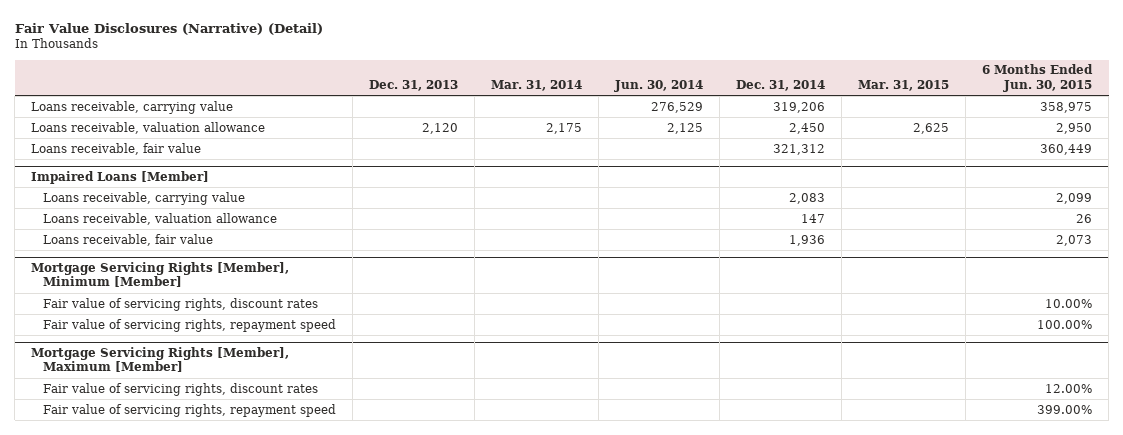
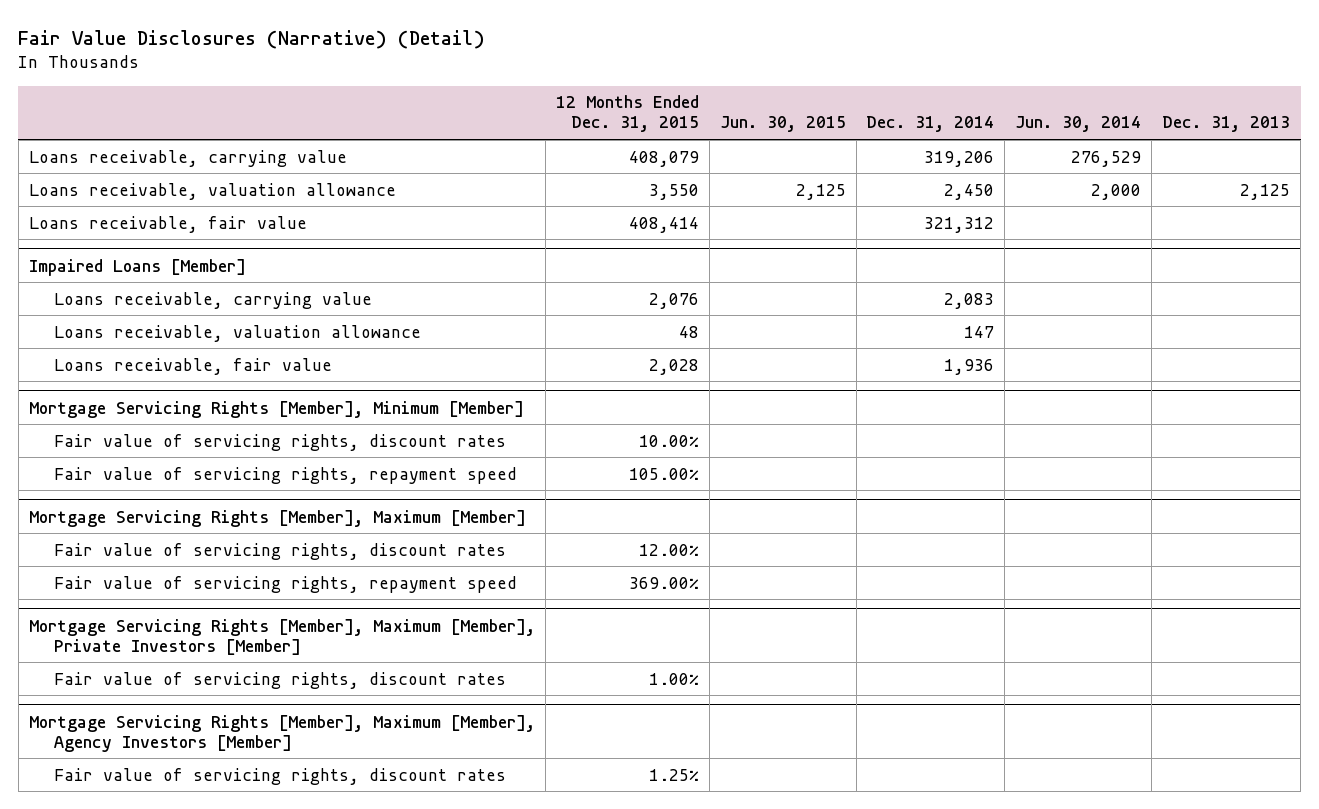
- | Dec. 31, 2013 | Mar. 31, 2014 | Jun. 30, 2014 | Dec. 31, 2014 | Mar. 31, 2015 | 6 Months Ended Jun. 30, 2015
+ | 12 Months Ended Dec. 31, 2015 | Jun. 30, 2015 | Dec. 31, 2014 | Jun. 30, 2014 | Dec. 31, 2013
- Loans receivable, valuation allowance | 2,120 | 2,175 | 2,125 | 2,450 | 2,625 | 2,950
+ Loans receivable, valuation allowance | 3,550 | 2,125 | 2,450 | 2,000 | 2,125
+ Mortgage Servicing Rights [Member], Maximum [Member], Private Investors [Member]
+ Fair value of servicing rights, discount rates | 1.00% | | | |
+ Mortgage Servicing Rights [Member], Maximum [Member], Agency Investors [Member]
+ Fair value of servicing rights, discount rates | 1.25% | | | |

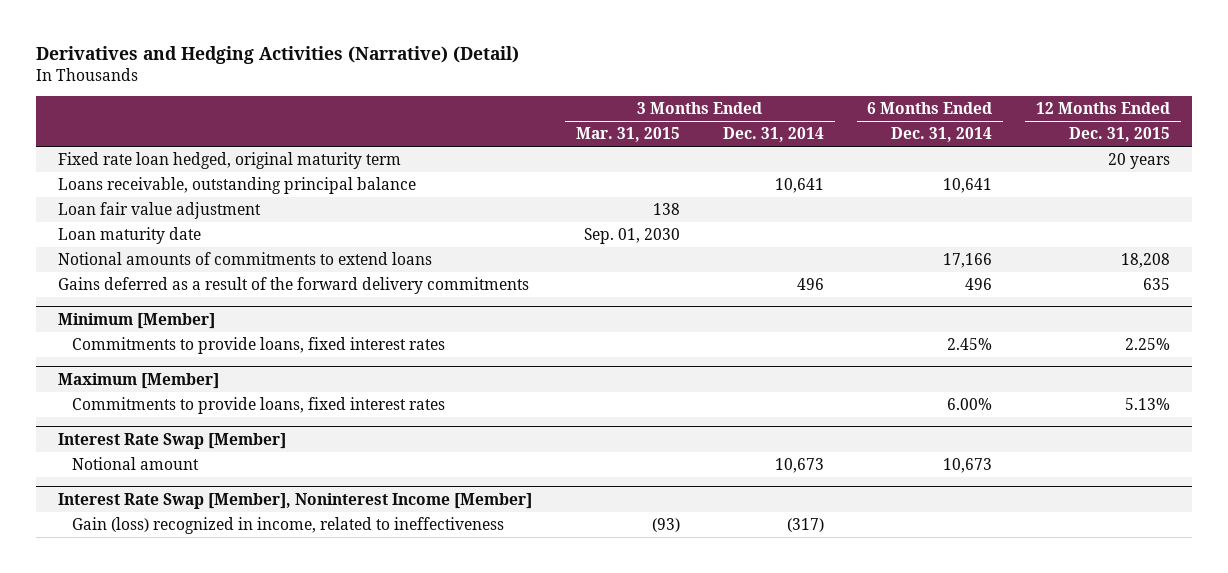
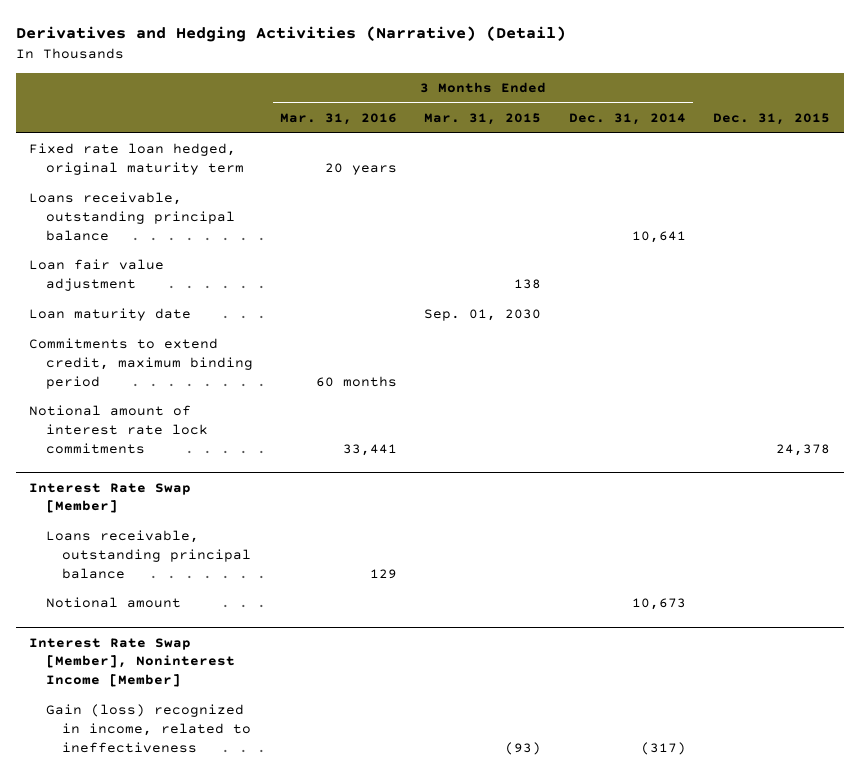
- | 3 Months Ended Mar. 31, 2015 | 3 Months Ended Dec. 31, 2014 | 6 Months Ended Dec. 31, 2014 | 12 Months Ended Dec. 31, 2015
+ | 3 Months Ended Mar. 31, 2016 | 3 Months Ended Mar. 31, 2015 | 3 Months Ended Dec. 31, 2014 | Dec. 31, 2015
- Notional amounts of commitments to extend loans | | | 17,166 | 18,208
- Gains deferred as a result of the forward delivery commitments | | 496 | 496 | 635
- Minimum [Member]
- Commitments to provide loans, fixed interest rates | | | 2.45% | 2.25%
- Maximum [Member]
- Commitments to provide loans, fixed interest rates | | | 6.00% | 5.13%
+ Commitments to extend credit, maximum binding period | 60 months | | |
+ Notional amount of interest rate lock commitments | 33,441 | | | 24,378
@ Interest Rate Swap [Member]
+ Loans receivable, outstanding principal balance | 129 | | |

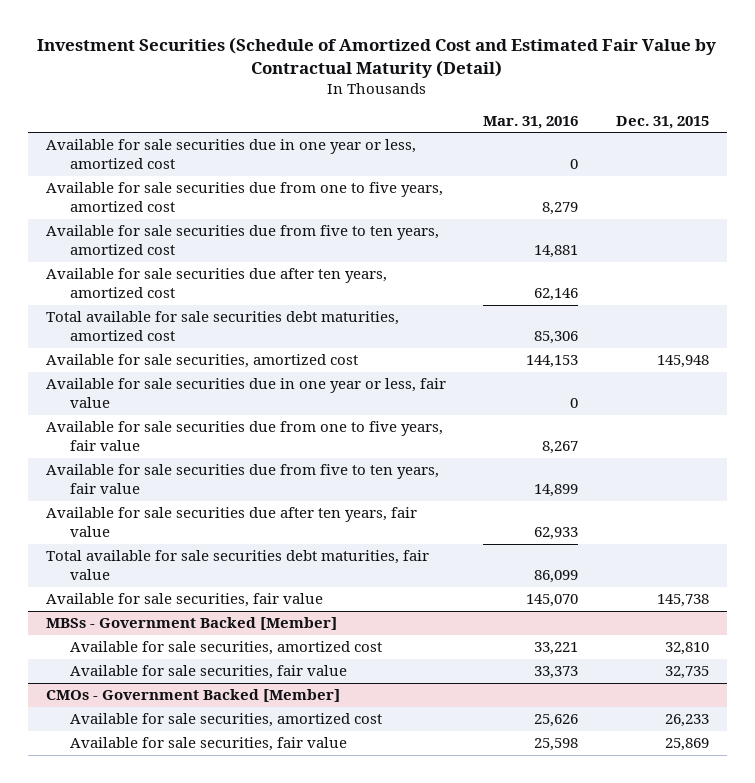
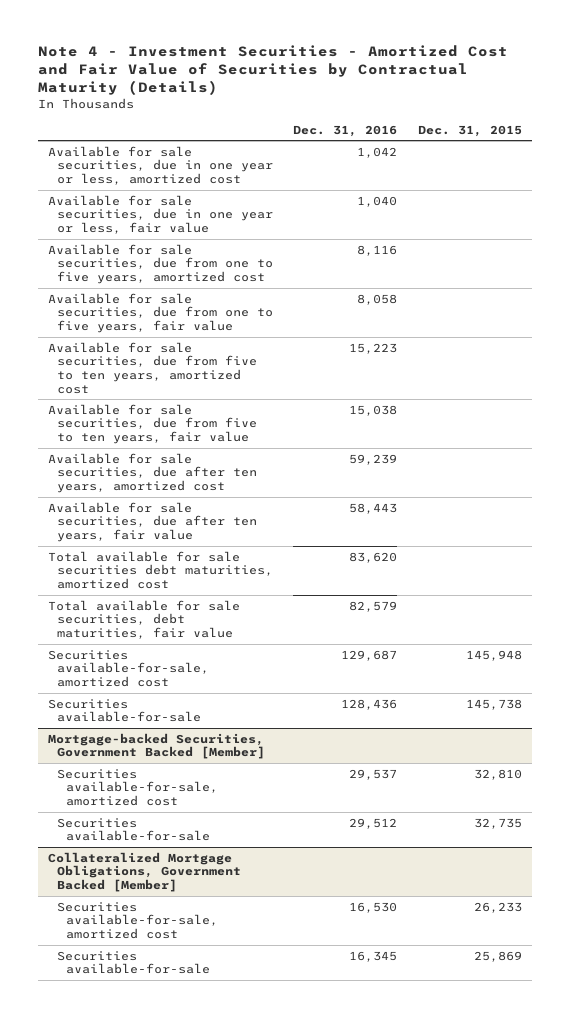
- Investment Securities (Schedule of Amortized Cost and Estimated Fair Value by Contractual Maturity (Detail)
+ Note 4 - Investment Securities - Amortized Cost and Fair Value of Securities by Contractual Maturity (Details)
- | Mar. 31, 2016 | Dec. 31, 2015
+ | Dec. 31, 2016 | Dec. 31, 2015
- Available for sale securities due in one year or less, amortized cost | 0 |
- Available for sale securities due from one to five years, amortized cost | 8,279 |
- Available for sale securities due from five to ten years, amortized cost | 14,881 |
- Available for sale securities due after ten years, amortized cost | 62,146 |
+ Available for sale securities, due in one year or less, amortized cost | 1,042 |
+ Available for sale securities, due in one year or less, fair value | 1,040 |
+ Available for sale securities, due from one to five years, amortized cost | 8,116 |
+ Available for sale securities, due from one to five years, fair value | 8,058 |
+ Available for sale securities, due from five to ten years, amortized cost | 15,223 |
+ Available for sale securities, due from five to ten years, fair value | 15,038 |
+ Available for sale securities, due after ten years, amortized cost | 59,239 |
+ Available for sale securities, due after ten years, fair value | 58,443 |
- Available for sale securities, amortized cost | 144,153 | 145,948
- Available for sale securities due in one year or less, fair value | 0 |
- Available for sale securities due from one to five years, fair value | 8,267 |
- Available for sale securities due from five to ten years, fair value | 14,899 |
- Available for sale securities due after ten years, fair value | 62,933 |
- Total available for sale securities debt maturities, fair value | 86,099 |
- Available for sale securities, fair value | 145,070 | 145,738
- MBSs - Government Backed [Member]
- Available for sale securities, amortized cost | 33,221 | 32,810
- Available for sale securities, fair value | 33,373 | 32,735
- CMOs - Government Backed [Member]
- Available for sale securities, amortized cost | 25,626 | 26,233
- Available for sale securities, fair value | 25,598 | 25,869
+ Total available for sale securities, debt maturities, fair value | 82,579 |
+ Securities available-for-sale, amortized cost | 129,687 | 145,948
+ Securities available-for-sale | 128,436 | 145,738
+ Mortgage-backed Securities, Government Backed [Member]
+ Securities available-for-sale, amortized cost | 29,537 | 32,810
+ Securities available-for-sale | 29,512 | 32,735
+ Collateralized Mortgage Obligations, Government Backed [Member]
+ Securities available-for-sale, amortized cost | 16,530 | 26,233
+ Securities available-for-sale | 16,345 | 25,869

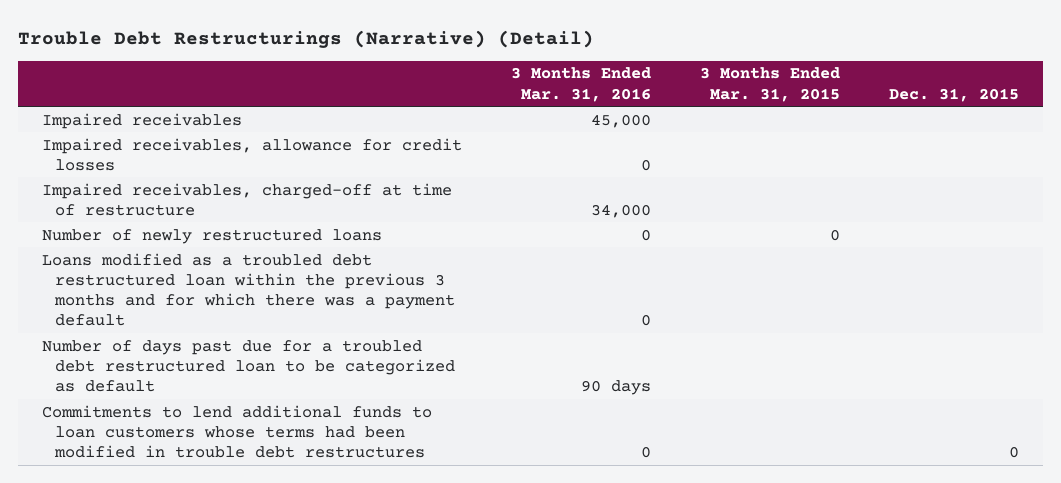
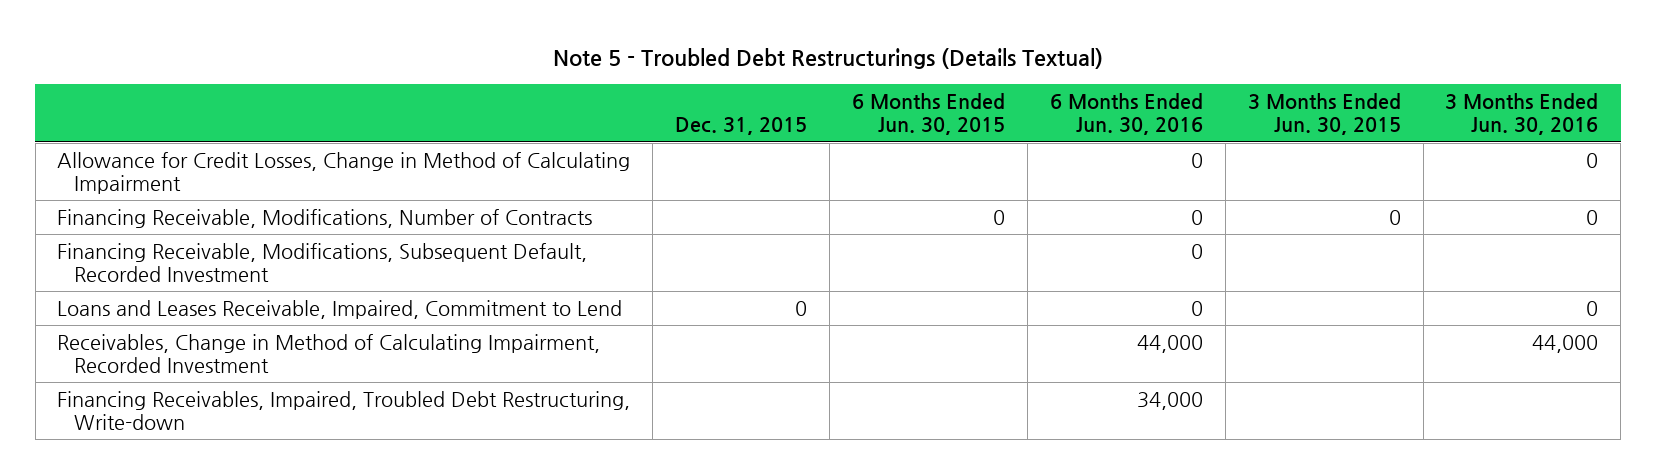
- Trouble Debt Restructurings (Narrative) (Detail)
+ Note 5 - Troubled Debt Restructurings (Details Textual)
- | 3 Months Ended Mar. 31, 2016 | 3 Months Ended Mar. 31, 2015 | Dec. 31, 2015
+ | Dec. 31, 2015 | 6 Months Ended Jun. 30, 2015 | 6 Months Ended Jun. 30, 2016 | 3 Months Ended Jun. 30, 2015 | 3 Months Ended Jun. 30, 2016
- Impaired receivables | 45,000 | |
- Impaired receivables, allowance for credit losses | 0 | |
- Impaired receivables, charged-off at time of restructure | 34,000 | |
- Number of newly restructured loans | 0 | 0 |
- Loans modified as a troubled debt restructured loan within the previous 3 months and for which there was a payment default | 0 | |
- Number of days past due for a troubled debt restructured loan to be categorized as default | 90 days | |
- Commitments to lend additional funds to loan customers whose terms had been modified in trouble debt restructures | 0 | | 0
+ Allowance for Credit Losses, Change in Method of Calculating Impairment | | | 0 | | 0
+ Financing Receivable, Modifications, Number of Contracts | | 0 | 0 | 0 | 0
+ Financing Receivable, Modifications, Subsequent Default, Recorded Investment | | | 0 | |
+ Loans and Leases Receivable, Impaired, Commitment to Lend | 0 | | 0 | | 0
+ Receivables, Change in Method of Calculating Impairment, Recorded Investment | | | 44,000 | | 44,000
+ Financing Receivables, Impaired, Troubled Debt Restructuring, Write-down | | | 34,000 | |

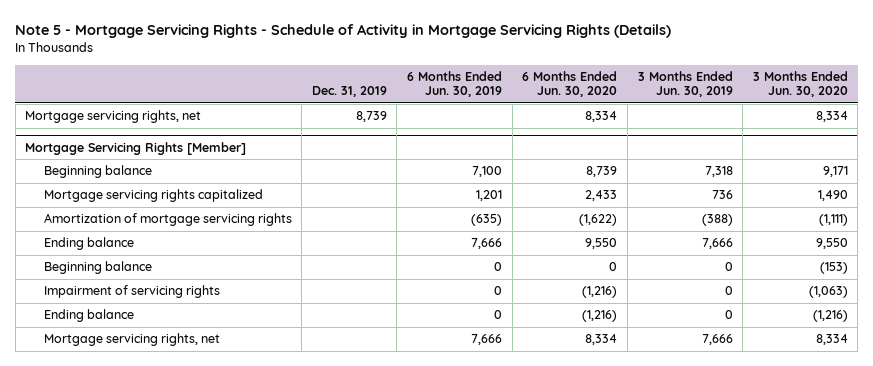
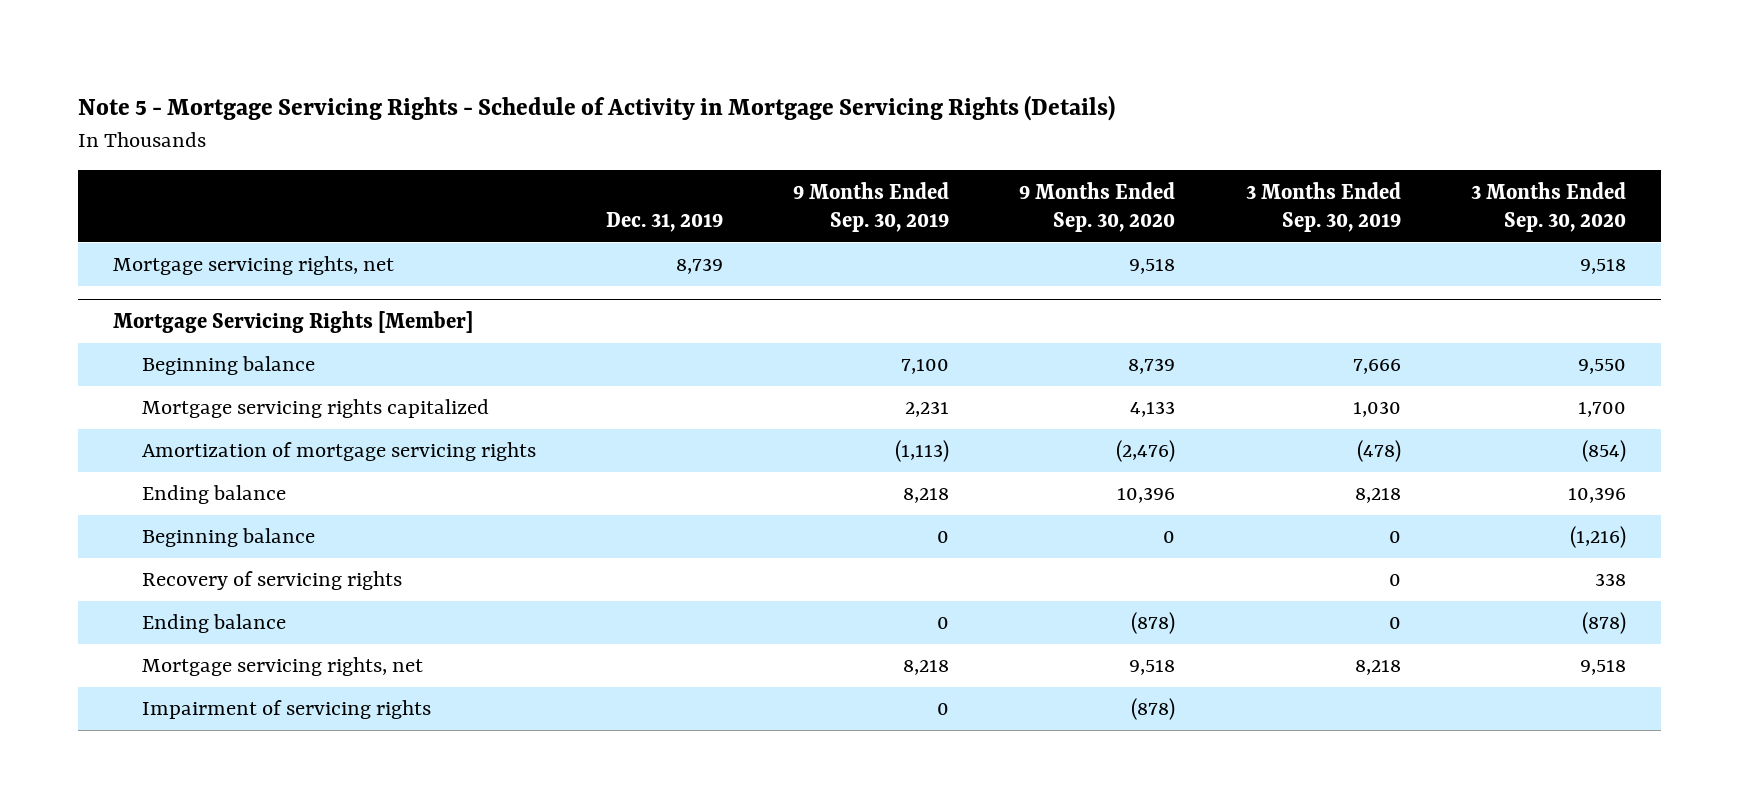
- | Dec. 31, 2019 | 6 Months Ended Jun. 30, 2019 | 6 Months Ended Jun. 30, 2020 | 3 Months Ended Jun. 30, 2019 | 3 Months Ended Jun. 30, 2020
+ | Dec. 31, 2019 | 9 Months Ended Sep. 30, 2019 | 9 Months Ended Sep. 30, 2020 | 3 Months Ended Sep. 30, 2019 | 3 Months Ended Sep. 30, 2020
@ Mortgage Servicing Rights [Member]
+ Recovery of servicing rights | | | | 0 | 338
moved down: Impairment of servicing rights | | 0 | (878) | |

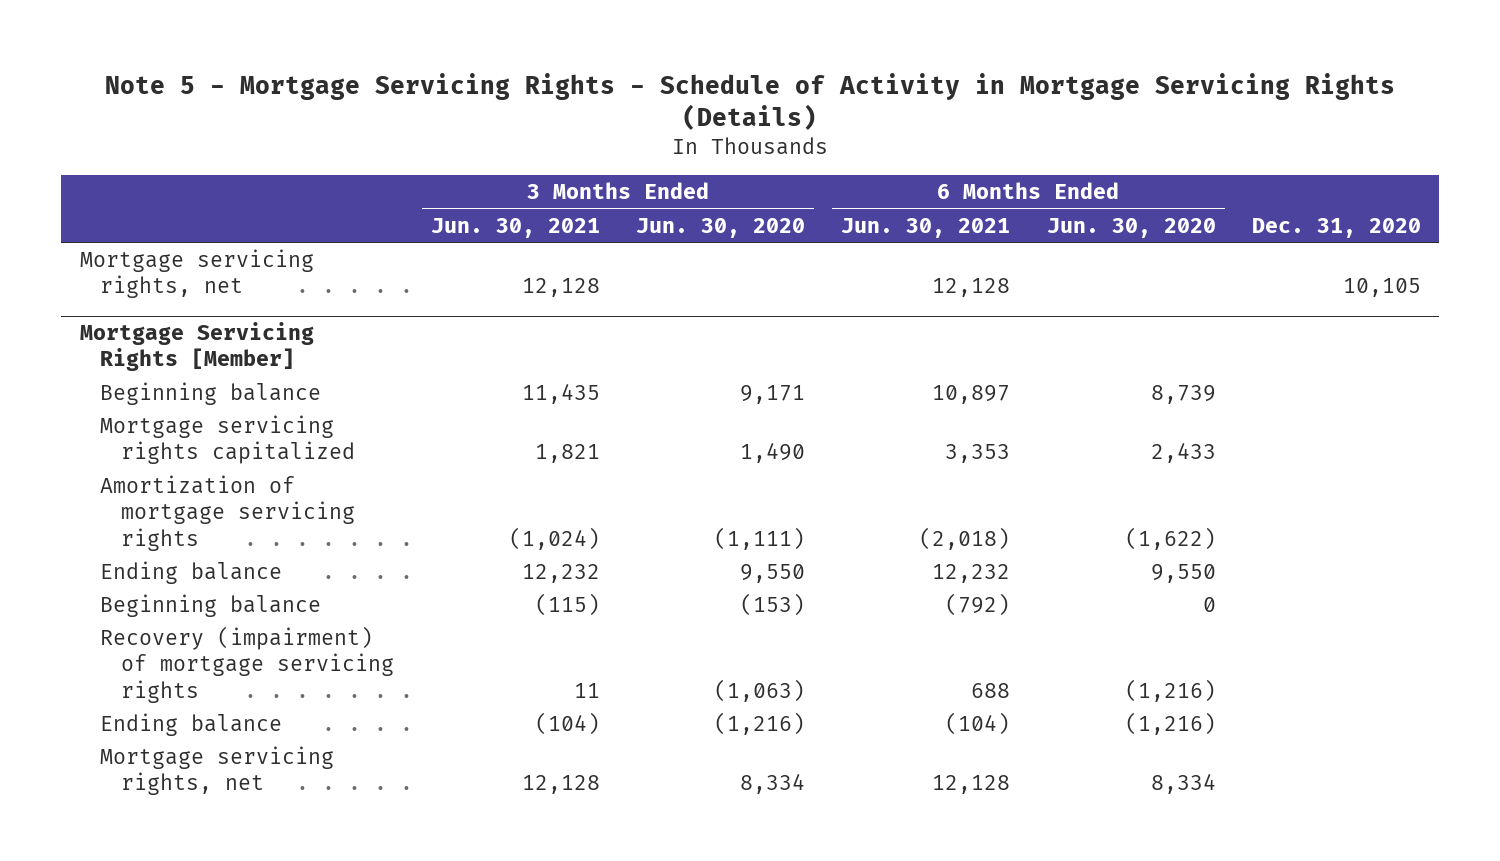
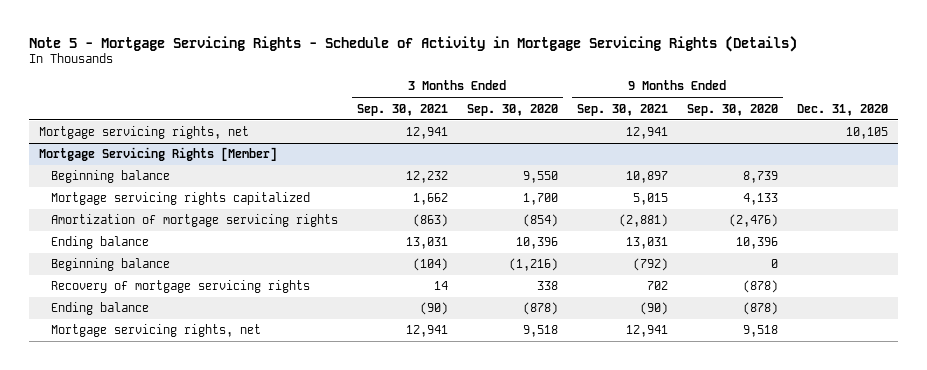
- | 3 Months Ended Jun. 30, 2021 | 3 Months Ended Jun. 30, 2020 | 6 Months Ended Jun. 30, 2021 | 6 Months Ended Jun. 30, 2020 | Dec. 31, 2020
+ | 3 Months Ended Sep. 30, 2021 | 3 Months Ended Sep. 30, 2020 | 9 Months Ended Sep. 30, 2021 | 9 Months Ended Sep. 30, 2020 | Dec. 31, 2020
@ Mortgage Servicing Rights [Member]
- Recovery (impairment) of mortgage servicing rights | 11 | (1,063) | 688 | (1,216) |
+ Recovery of mortgage servicing rights | 14 | 338 | 702 | (878) |

